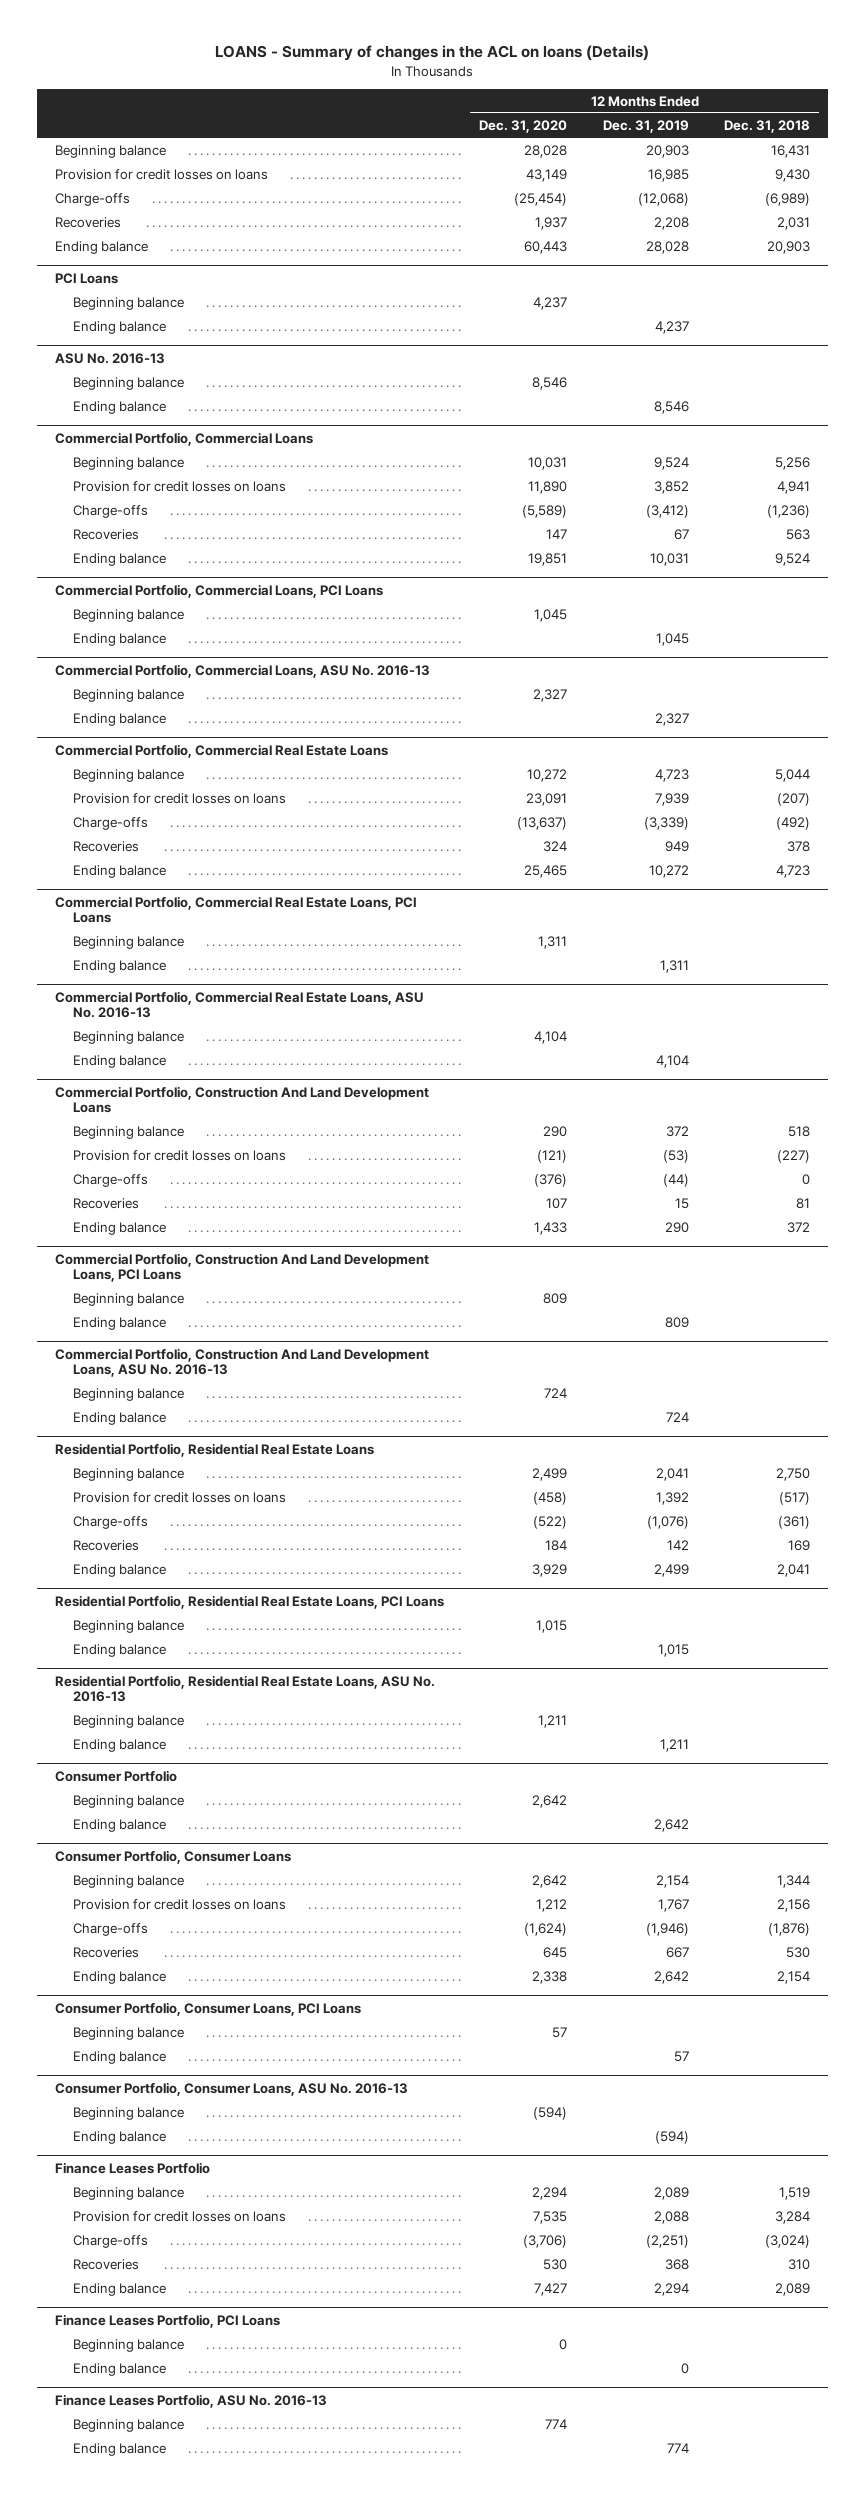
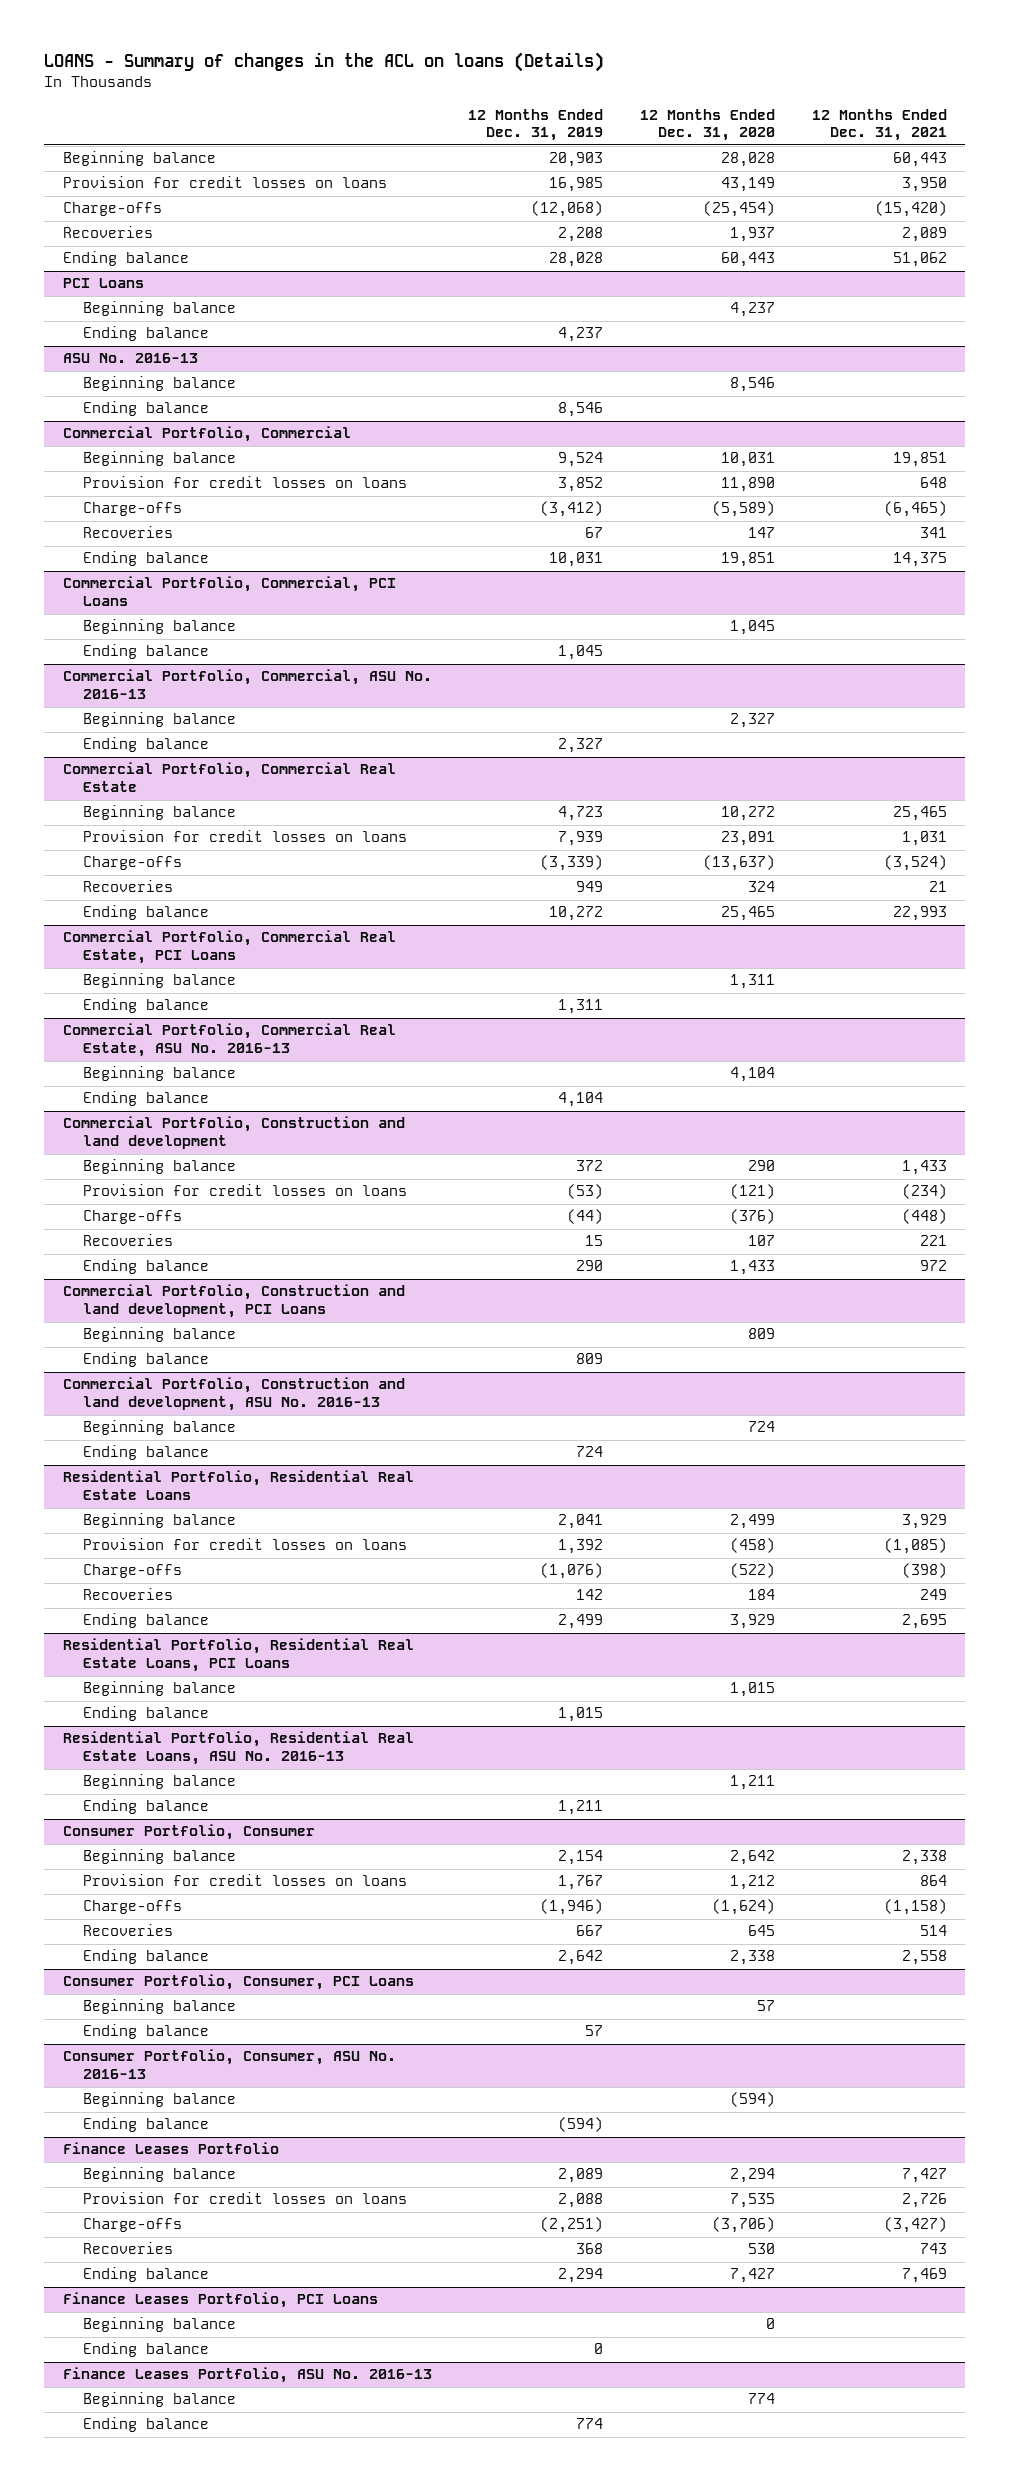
- | 12 Months Ended Dec. 31, 2020 | 12 Months Ended Dec. 31, 2019 | 12 Months Ended Dec. 31, 2018
+ | 12 Months Ended Dec. 31, 2019 | 12 Months Ended Dec. 31, 2020 | 12 Months Ended Dec. 31, 2021
- Commercial Portfolio, Commercial Loans
+ Commercial Portfolio, Commercial
- Commercial Portfolio, Commercial Loans, PCI Loans
+ Commercial Portfolio, Commercial, PCI Loans
- Commercial Portfolio, Commercial Loans, ASU No. 2016-13
+ Commercial Portfolio, Commercial, ASU No. 2016-13
- Commercial Portfolio, Commercial Real Estate Loans
+ Commercial Portfolio, Commercial Real Estate
- Commercial Portfolio, Commercial Real Estate Loans, PCI Loans
+ Commercial Portfolio, Commercial Real Estate, PCI Loans
- Commercial Portfolio, Commercial Real Estate Loans, ASU No. 2016-13
+ Commercial Portfolio, Commercial Real Estate, ASU No. 2016-13
- Commercial Portfolio, Construction And Land Development Loans
+ Commercial Portfolio, Construction and land development
- Commercial Portfolio, Construction And Land Development Loans, PCI Loans
+ Commercial Portfolio, Construction and land development, PCI Loans
- Commercial Portfolio, Construction And Land Development Loans, ASU No. 2016-13
+ Commercial Portfolio, Construction and land development, ASU No. 2016-13
- Consumer Portfolio
- Beginning balance | 2,642 | |
- Ending balance | | 2,642 |
- Consumer Portfolio, Consumer Loans
+ Consumer Portfolio, Consumer
- Consumer Portfolio, Consumer Loans, PCI Loans
+ Consumer Portfolio, Consumer, PCI Loans
- Consumer Portfolio, Consumer Loans, ASU No. 2016-13
+ Consumer Portfolio, Consumer, ASU No. 2016-13

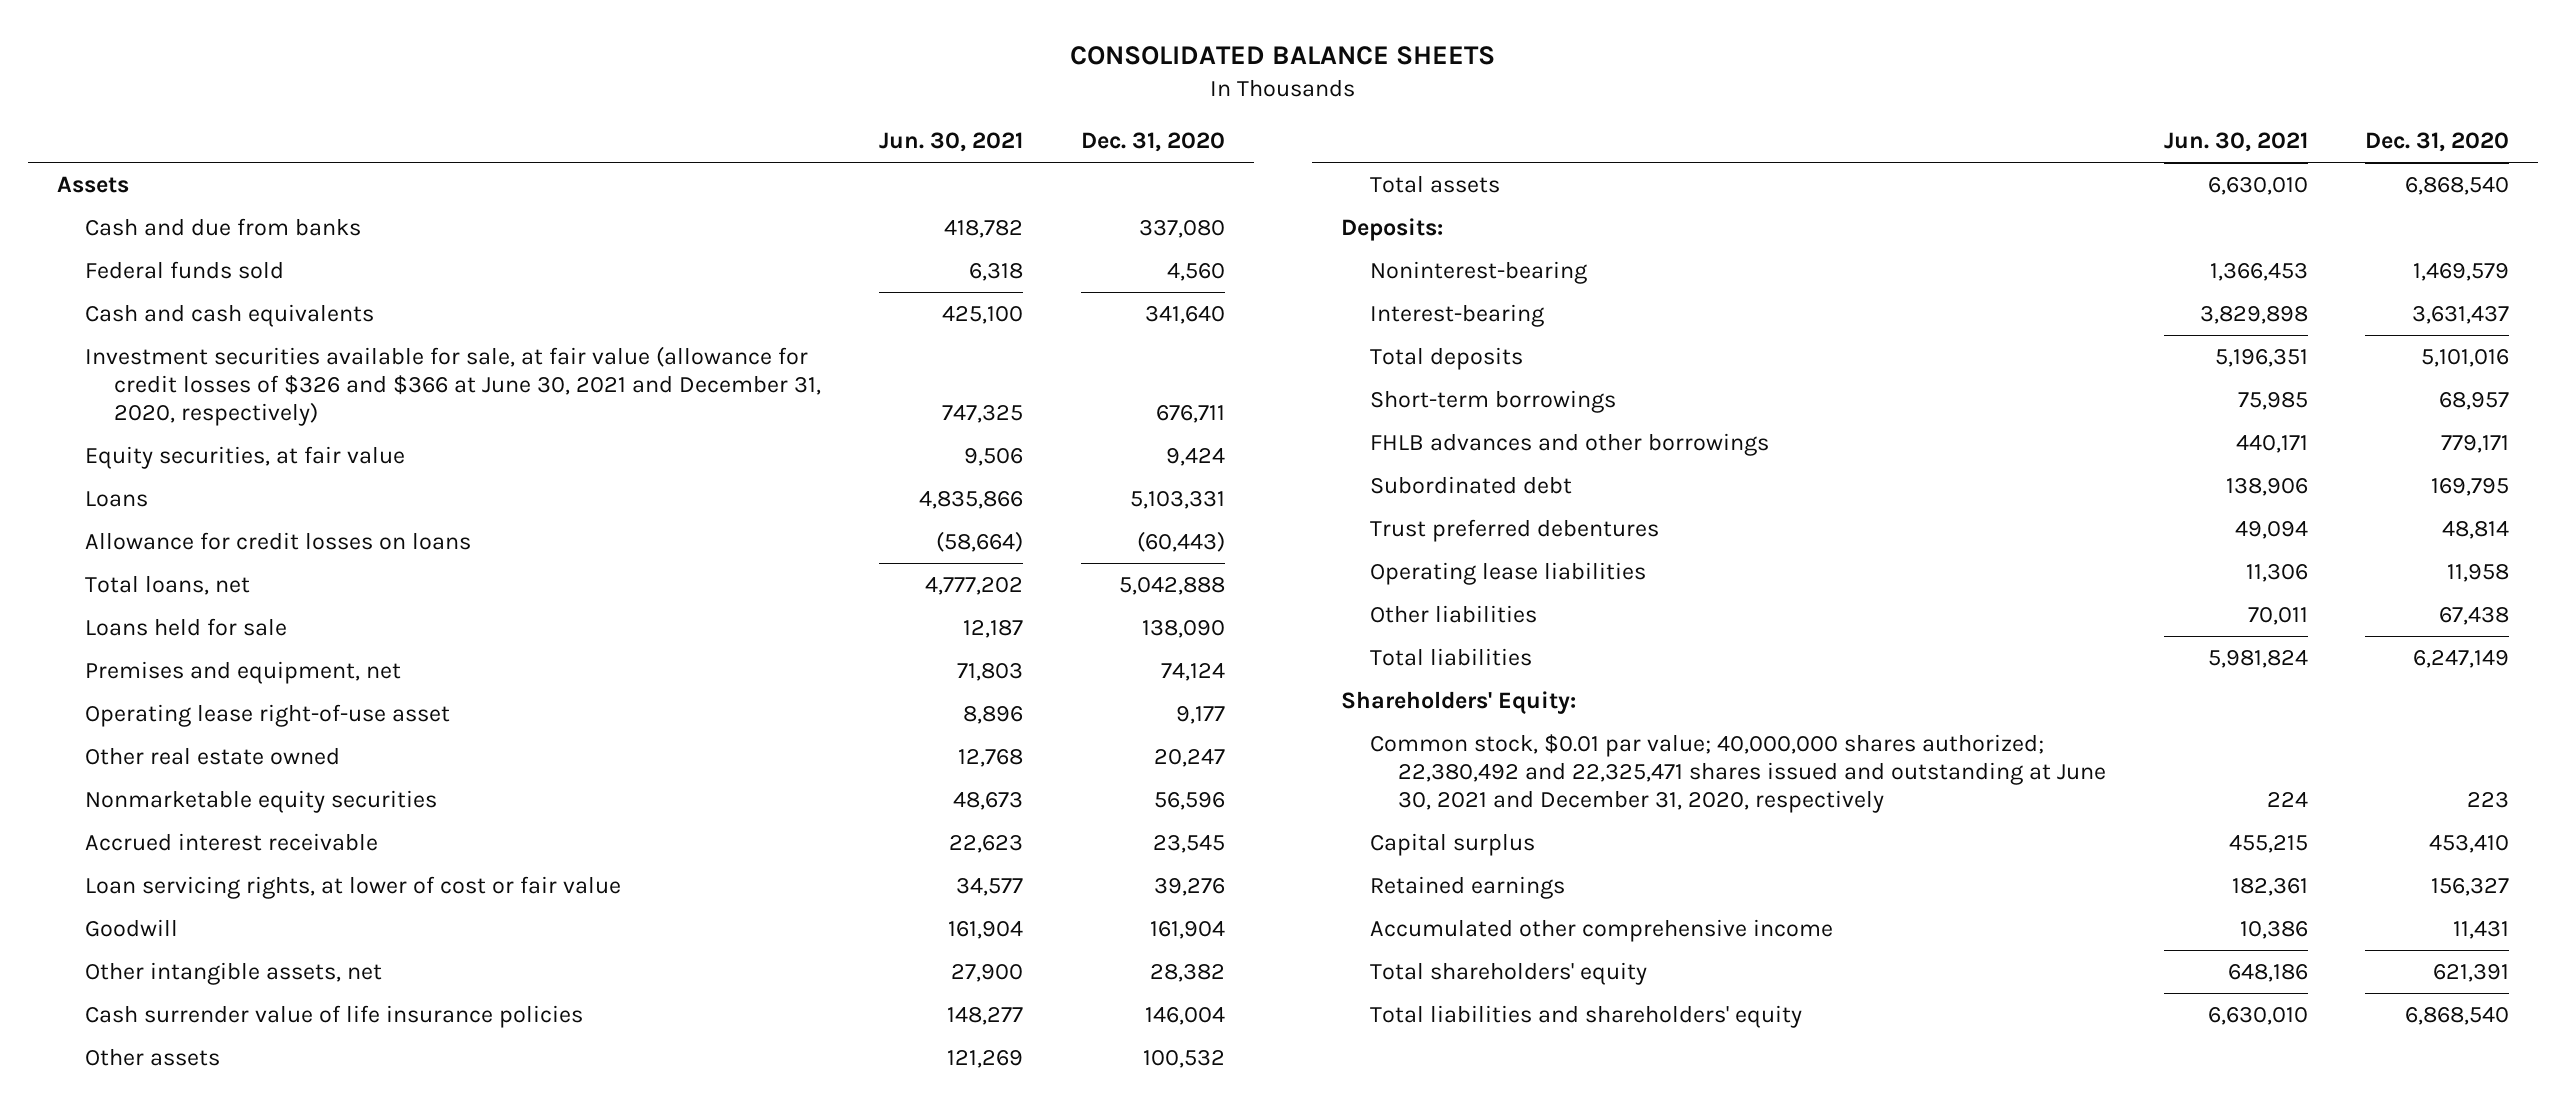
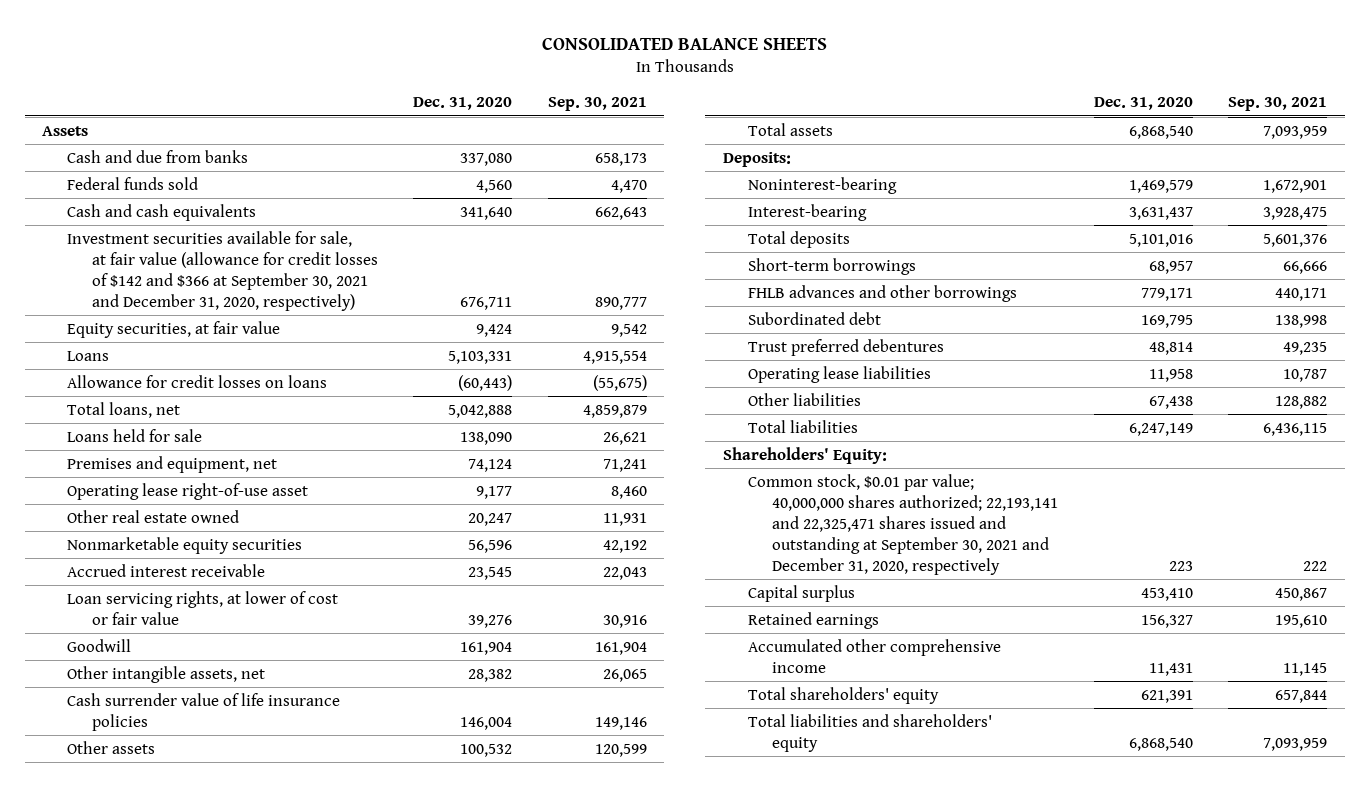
- | Jun. 30, 2021 | Dec. 31, 2020
+ | Dec. 31, 2020 | Sep. 30, 2021
- Investment securities available for sale, at fair value (allowance for credit losses of $326 and $366 at June 30, 2021 and December 31, 2020, respectively) | 747,325 | 676,711
+ Investment securities available for sale, at fair value (allowance for credit losses of $142 and $366 at September 30, 2021 and December 31, 2020, respectively) | 676,711 | 890,777
- Common stock, $0.01 par value; 40,000,000 shares authorized; 22,380,492 and 22,325,471 shares issued and outstanding at June 30, 2021 and December 31, 2020, respectively | 224 | 223
+ Common stock, $0.01 par value; 40,000,000 shares authorized; 22,193,141 and 22,325,471 shares issued and outstanding at September 30, 2021 and December 31, 2020, respectively | 223 | 222

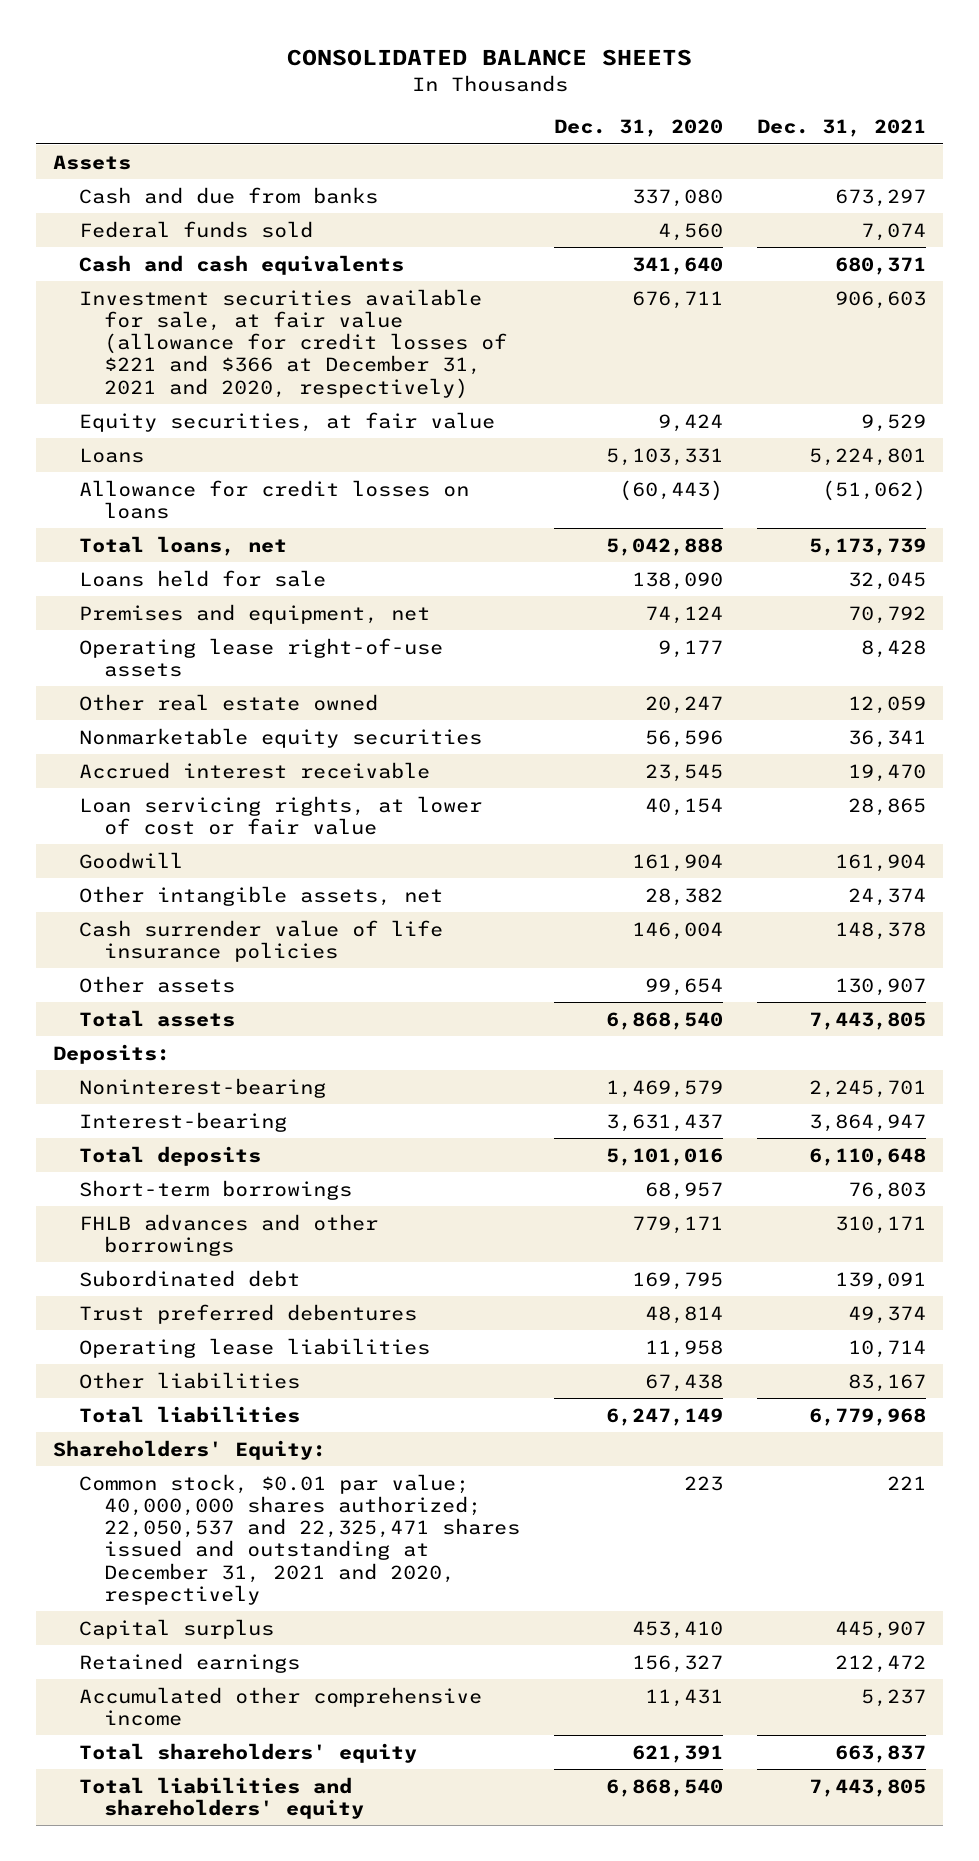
- | Dec. 31, 2020 | Sep. 30, 2021
+ | Dec. 31, 2020 | Dec. 31, 2021
- Investment securities available for sale, at fair value (allowance for credit losses of $142 and $366 at September 30, 2021 and December 31, 2020, respectively) | 676,711 | 890,777
+ Investment securities available for sale, at fair value (allowance for credit losses of $221 and $366 at December 31, 2021 and 2020, respectively) | 676,711 | 906,603
- Operating lease right-of-use asset | 9,177 | 8,460
+ Operating lease right-of-use assets | 9,177 | 8,428
- Loan servicing rights, at lower of cost or fair value | 39,276 | 30,916
+ Loan servicing rights, at lower of cost or fair value | 40,154 | 28,865
- Other assets | 100,532 | 120,599
+ Other assets | 99,654 | 130,907
- Common stock, $0.01 par value; 40,000,000 shares authorized; 22,193,141 and 22,325,471 shares issued and outstanding at September 30, 2021 and December 31, 2020, respectively | 223 | 222
+ Common stock, $0.01 par value; 40,000,000 shares authorized; 22,050,537 and 22,325,471 shares issued and outstanding at December 31, 2021 and 2020, respectively | 223 | 221

